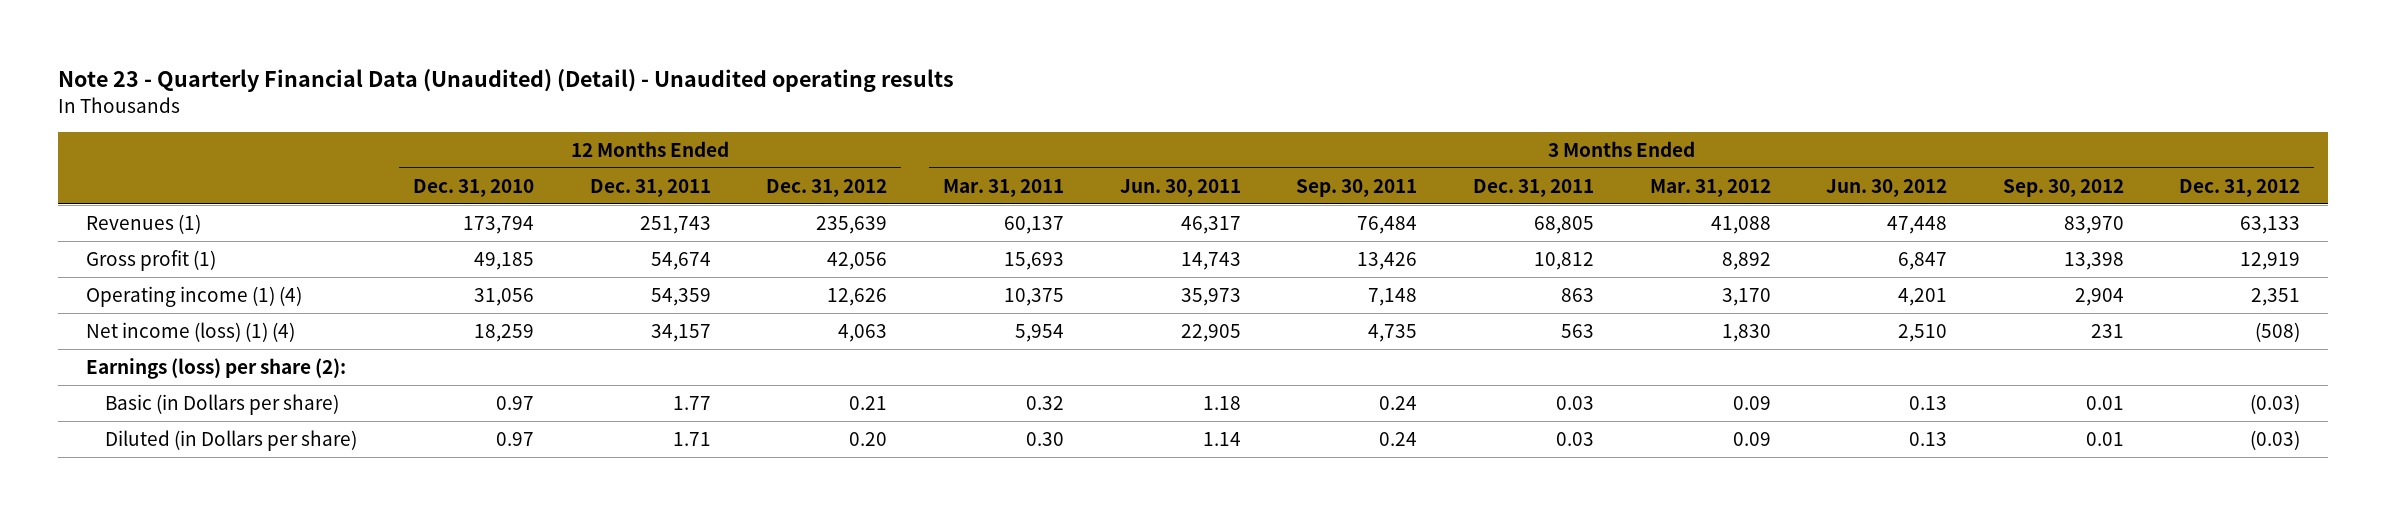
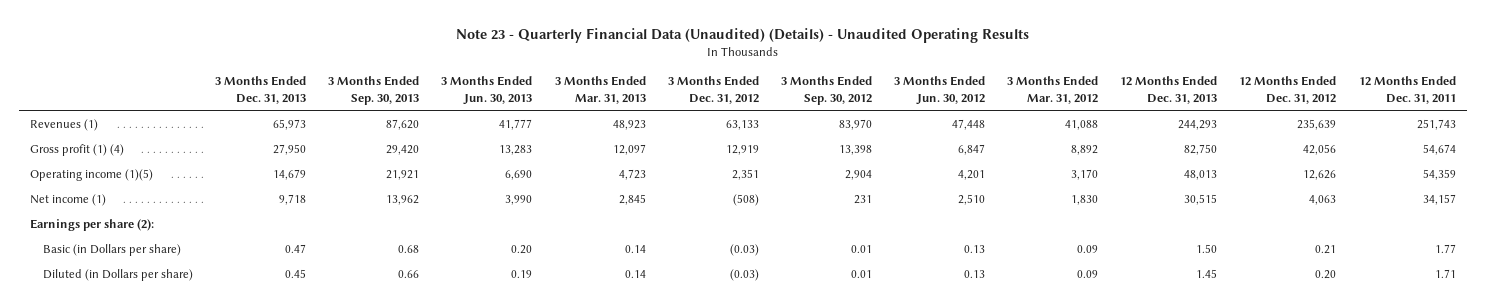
- Note 23 - Quarterly Financial Data (Unaudited) (Detail) - Unaudited operating results
+ Note 23 - Quarterly Financial Data (Unaudited) (Details) - Unaudited Operating Results
- | 12 Months Ended Dec. 31, 2010 | 12 Months Ended Dec. 31, 2011 | 12 Months Ended Dec. 31, 2012 | 3 Months Ended Mar. 31, 2011 | 3 Months Ended Jun. 30, 2011 | 3 Months Ended Sep. 30, 2011 | 3 Months Ended Dec. 31, 2011 | 3 Months Ended Mar. 31, 2012 | 3 Months Ended Jun. 30, 2012 | 3 Months Ended Sep. 30, 2012 | 3 Months Ended Dec. 31, 2012
+ | 3 Months Ended Dec. 31, 2013 | 3 Months Ended Sep. 30, 2013 | 3 Months Ended Jun. 30, 2013 | 3 Months Ended Mar. 31, 2013 | 3 Months Ended Dec. 31, 2012 | 3 Months Ended Sep. 30, 2012 | 3 Months Ended Jun. 30, 2012 | 3 Months Ended Mar. 31, 2012 | 12 Months Ended Dec. 31, 2013 | 12 Months Ended Dec. 31, 2012 | 12 Months Ended Dec. 31, 2011
- Gross profit (1) | 49,185 | 54,674 | 42,056 | 15,693 | 14,743 | 13,426 | 10,812 | 8,892 | 6,847 | 13,398 | 12,919
- Operating income (1) (4) | 31,056 | 54,359 | 12,626 | 10,375 | 35,973 | 7,148 | 863 | 3,170 | 4,201 | 2,904 | 2,351
- Net income (loss) (1) (4) | 18,259 | 34,157 | 4,063 | 5,954 | 22,905 | 4,735 | 563 | 1,830 | 2,510 | 231 | (508)
- Earnings (loss) per share (2):
+ Gross profit (1) (4) | 27,950 | 29,420 | 13,283 | 12,097 | 12,919 | 13,398 | 6,847 | 8,892 | 82,750 | 42,056 | 54,674
+ Operating income (1)(5) | 14,679 | 21,921 | 6,690 | 4,723 | 2,351 | 2,904 | 4,201 | 3,170 | 48,013 | 12,626 | 54,359
+ Net income (1) | 9,718 | 13,962 | 3,990 | 2,845 | (508) | 231 | 2,510 | 1,830 | 30,515 | 4,063 | 34,157
+ Earnings per share (2):

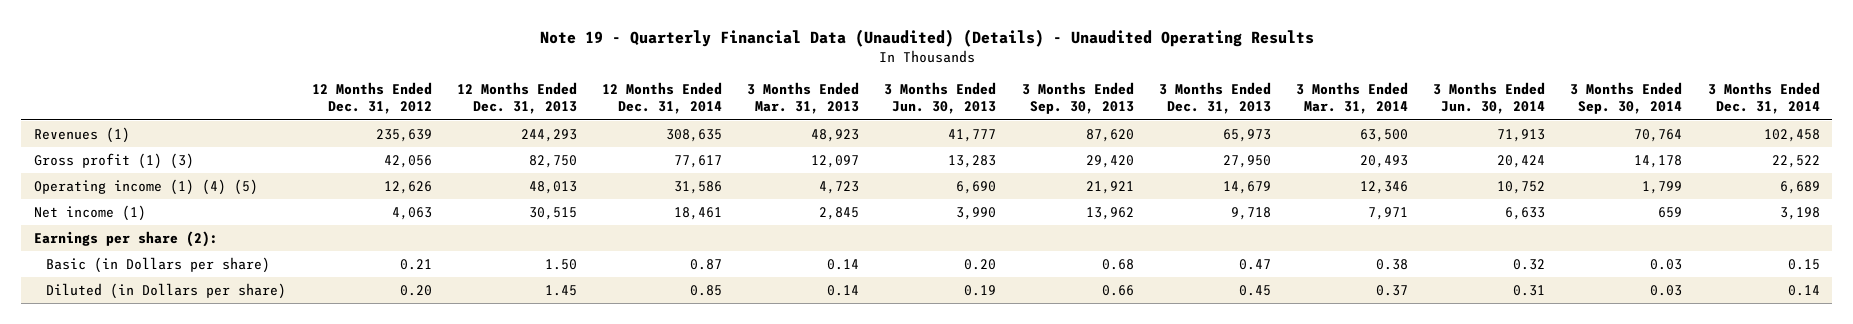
- Note 23 - Quarterly Financial Data (Unaudited) (Details) - Unaudited Operating Results
+ Note 19 - Quarterly Financial Data (Unaudited) (Details) - Unaudited Operating Results
- | 3 Months Ended Dec. 31, 2013 | 3 Months Ended Sep. 30, 2013 | 3 Months Ended Jun. 30, 2013 | 3 Months Ended Mar. 31, 2013 | 3 Months Ended Dec. 31, 2012 | 3 Months Ended Sep. 30, 2012 | 3 Months Ended Jun. 30, 2012 | 3 Months Ended Mar. 31, 2012 | 12 Months Ended Dec. 31, 2013 | 12 Months Ended Dec. 31, 2012 | 12 Months Ended Dec. 31, 2011
+ | 12 Months Ended Dec. 31, 2012 | 12 Months Ended Dec. 31, 2013 | 12 Months Ended Dec. 31, 2014 | 3 Months Ended Mar. 31, 2013 | 3 Months Ended Jun. 30, 2013 | 3 Months Ended Sep. 30, 2013 | 3 Months Ended Dec. 31, 2013 | 3 Months Ended Mar. 31, 2014 | 3 Months Ended Jun. 30, 2014 | 3 Months Ended Sep. 30, 2014 | 3 Months Ended Dec. 31, 2014
- Gross profit (1) (4) | 27,950 | 29,420 | 13,283 | 12,097 | 12,919 | 13,398 | 6,847 | 8,892 | 82,750 | 42,056 | 54,674
- Operating income (1)(5) | 14,679 | 21,921 | 6,690 | 4,723 | 2,351 | 2,904 | 4,201 | 3,170 | 48,013 | 12,626 | 54,359
+ Gross profit (1) (3) | 42,056 | 82,750 | 77,617 | 12,097 | 13,283 | 29,420 | 27,950 | 20,493 | 20,424 | 14,178 | 22,522
+ Operating income (1) (4) (5) | 12,626 | 48,013 | 31,586 | 4,723 | 6,690 | 21,921 | 14,679 | 12,346 | 10,752 | 1,799 | 6,689

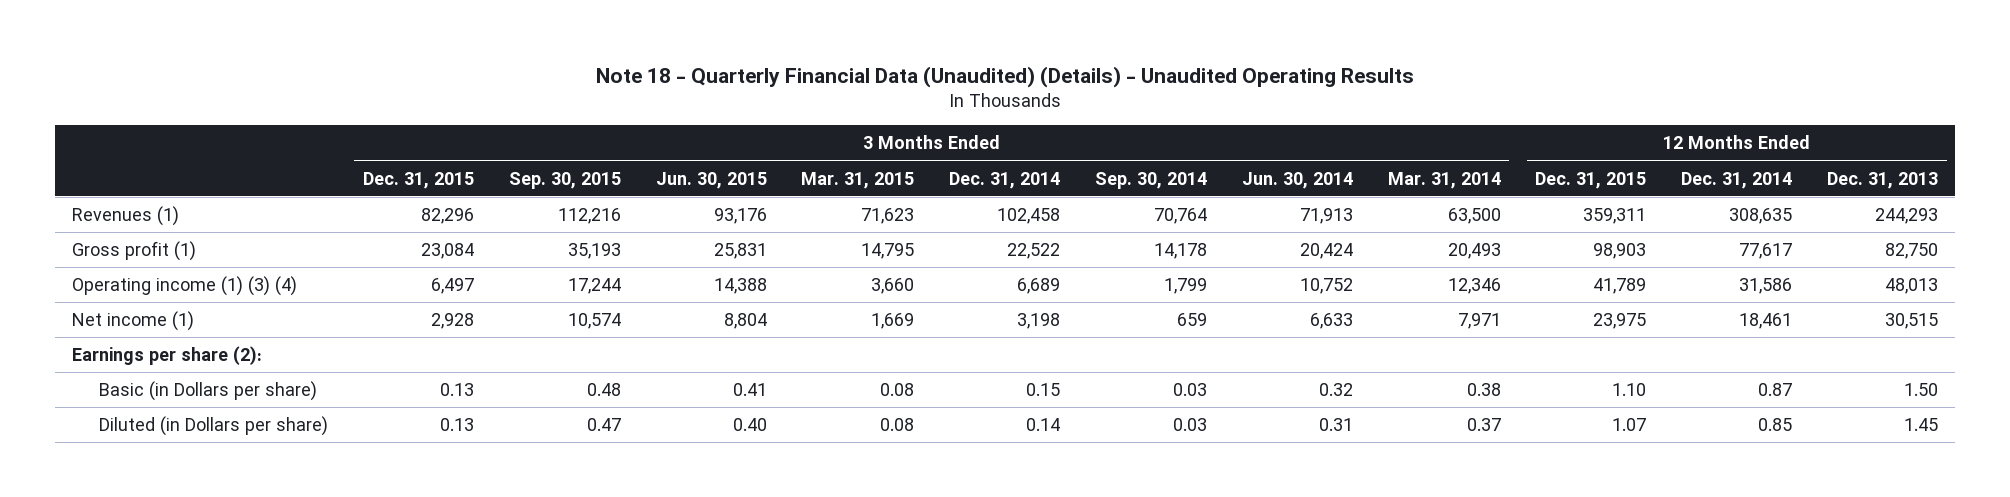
- Note 19 - Quarterly Financial Data (Unaudited) (Details) - Unaudited Operating Results
+ Note 18 - Quarterly Financial Data (Unaudited) (Details) - Unaudited Operating Results
- | 12 Months Ended Dec. 31, 2012 | 12 Months Ended Dec. 31, 2013 | 12 Months Ended Dec. 31, 2014 | 3 Months Ended Mar. 31, 2013 | 3 Months Ended Jun. 30, 2013 | 3 Months Ended Sep. 30, 2013 | 3 Months Ended Dec. 31, 2013 | 3 Months Ended Mar. 31, 2014 | 3 Months Ended Jun. 30, 2014 | 3 Months Ended Sep. 30, 2014 | 3 Months Ended Dec. 31, 2014
+ | 3 Months Ended Dec. 31, 2015 | 3 Months Ended Sep. 30, 2015 | 3 Months Ended Jun. 30, 2015 | 3 Months Ended Mar. 31, 2015 | 3 Months Ended Dec. 31, 2014 | 3 Months Ended Sep. 30, 2014 | 3 Months Ended Jun. 30, 2014 | 3 Months Ended Mar. 31, 2014 | 12 Months Ended Dec. 31, 2015 | 12 Months Ended Dec. 31, 2014 | 12 Months Ended Dec. 31, 2013
- Gross profit (1) (3) | 42,056 | 82,750 | 77,617 | 12,097 | 13,283 | 29,420 | 27,950 | 20,493 | 20,424 | 14,178 | 22,522
- Operating income (1) (4) (5) | 12,626 | 48,013 | 31,586 | 4,723 | 6,690 | 21,921 | 14,679 | 12,346 | 10,752 | 1,799 | 6,689
+ Gross profit (1) | 23,084 | 35,193 | 25,831 | 14,795 | 22,522 | 14,178 | 20,424 | 20,493 | 98,903 | 77,617 | 82,750
+ Operating income (1) (3) (4) | 6,497 | 17,244 | 14,388 | 3,660 | 6,689 | 1,799 | 10,752 | 12,346 | 41,789 | 31,586 | 48,013

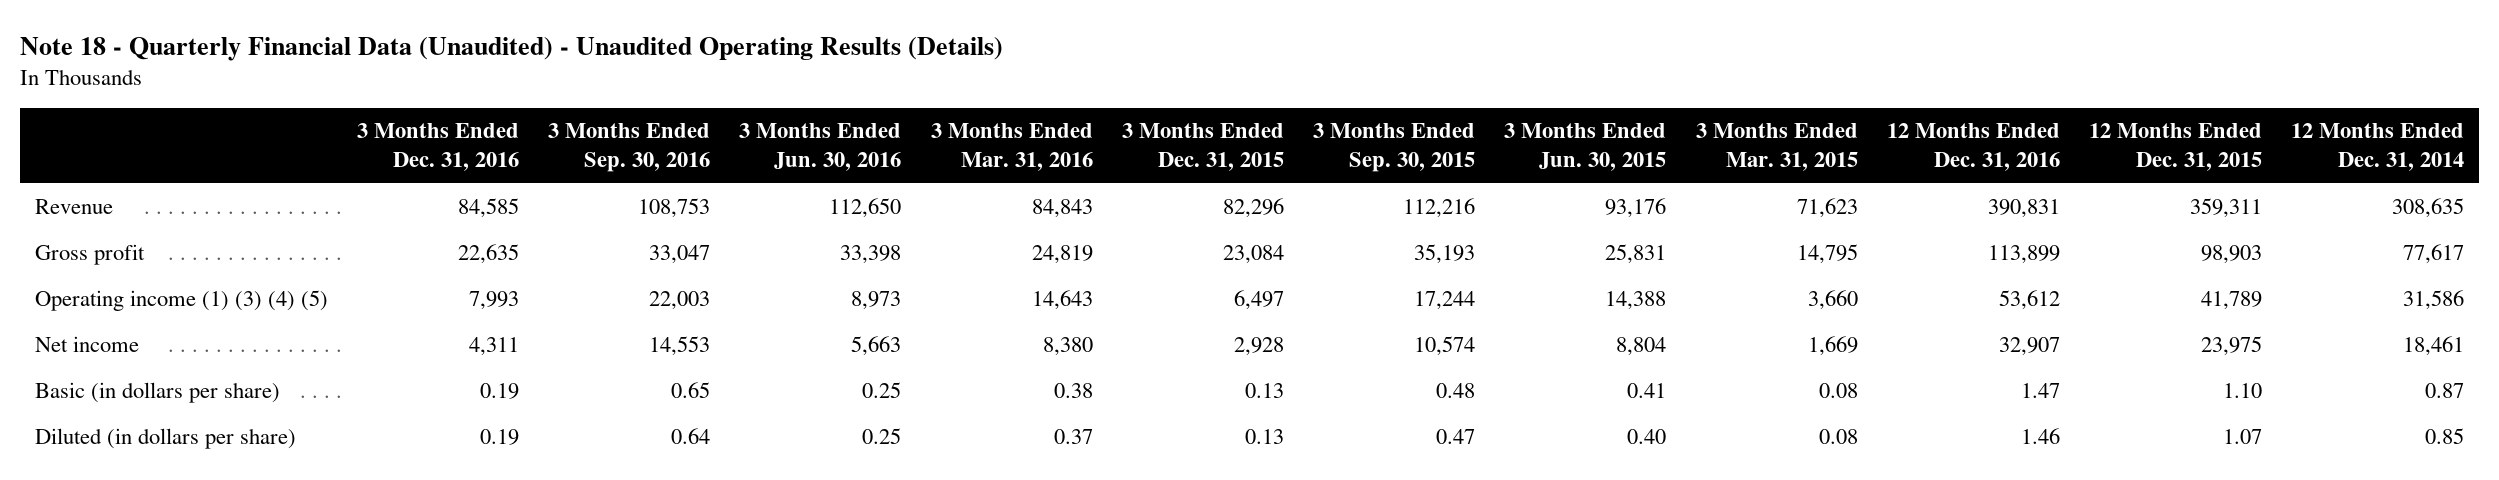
- Note 18 - Quarterly Financial Data (Unaudited) (Details) - Unaudited Operating Results
+ Note 18 - Quarterly Financial Data (Unaudited) - Unaudited Operating Results (Details)
- | 3 Months Ended Dec. 31, 2015 | 3 Months Ended Sep. 30, 2015 | 3 Months Ended Jun. 30, 2015 | 3 Months Ended Mar. 31, 2015 | 3 Months Ended Dec. 31, 2014 | 3 Months Ended Sep. 30, 2014 | 3 Months Ended Jun. 30, 2014 | 3 Months Ended Mar. 31, 2014 | 12 Months Ended Dec. 31, 2015 | 12 Months Ended Dec. 31, 2014 | 12 Months Ended Dec. 31, 2013
+ | 3 Months Ended Dec. 31, 2016 | 3 Months Ended Sep. 30, 2016 | 3 Months Ended Jun. 30, 2016 | 3 Months Ended Mar. 31, 2016 | 3 Months Ended Dec. 31, 2015 | 3 Months Ended Sep. 30, 2015 | 3 Months Ended Jun. 30, 2015 | 3 Months Ended Mar. 31, 2015 | 12 Months Ended Dec. 31, 2016 | 12 Months Ended Dec. 31, 2015 | 12 Months Ended Dec. 31, 2014
- Revenues (1) | 82,296 | 112,216 | 93,176 | 71,623 | 102,458 | 70,764 | 71,913 | 63,500 | 359,311 | 308,635 | 244,293
- Gross profit (1) | 23,084 | 35,193 | 25,831 | 14,795 | 22,522 | 14,178 | 20,424 | 20,493 | 98,903 | 77,617 | 82,750
- Operating income (1) (3) (4) | 6,497 | 17,244 | 14,388 | 3,660 | 6,689 | 1,799 | 10,752 | 12,346 | 41,789 | 31,586 | 48,013
- Net income (1) | 2,928 | 10,574 | 8,804 | 1,669 | 3,198 | 659 | 6,633 | 7,971 | 23,975 | 18,461 | 30,515
- Earnings per share (2):
- Basic (in Dollars per share) | 0.13 | 0.48 | 0.41 | 0.08 | 0.15 | 0.03 | 0.32 | 0.38 | 1.10 | 0.87 | 1.50
- Diluted (in Dollars per share) | 0.13 | 0.47 | 0.40 | 0.08 | 0.14 | 0.03 | 0.31 | 0.37 | 1.07 | 0.85 | 1.45
+ Revenue | 84,585 | 108,753 | 112,650 | 84,843 | 82,296 | 112,216 | 93,176 | 71,623 | 390,831 | 359,311 | 308,635
+ Gross profit | 22,635 | 33,047 | 33,398 | 24,819 | 23,084 | 35,193 | 25,831 | 14,795 | 113,899 | 98,903 | 77,617
+ Operating income (1) (3) (4) (5) | 7,993 | 22,003 | 8,973 | 14,643 | 6,497 | 17,244 | 14,388 | 3,660 | 53,612 | 41,789 | 31,586
+ Net income | 4,311 | 14,553 | 5,663 | 8,380 | 2,928 | 10,574 | 8,804 | 1,669 | 32,907 | 23,975 | 18,461
+ Basic (in dollars per share) | 0.19 | 0.65 | 0.25 | 0.38 | 0.13 | 0.48 | 0.41 | 0.08 | 1.47 | 1.10 | 0.87
+ Diluted (in dollars per share) | 0.19 | 0.64 | 0.25 | 0.37 | 0.13 | 0.47 | 0.40 | 0.08 | 1.46 | 1.07 | 0.85

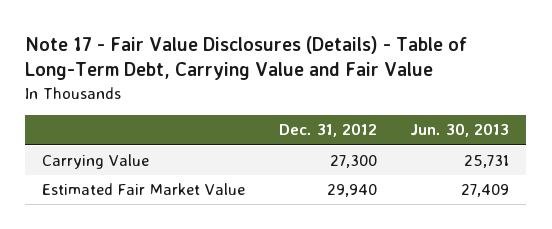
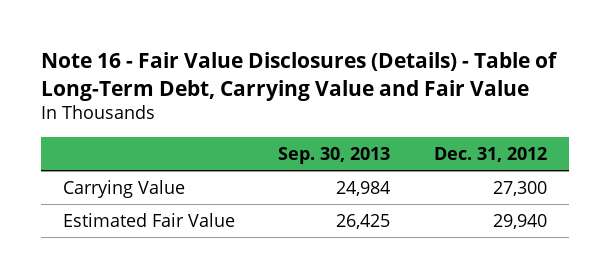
- Note 17 - Fair Value Disclosures (Details) - Table of Long-Term Debt, Carrying Value and Fair Value
+ Note 16 - Fair Value Disclosures (Details) - Table of Long-Term Debt, Carrying Value and Fair Value
- | Dec. 31, 2012 | Jun. 30, 2013
+ | Sep. 30, 2013 | Dec. 31, 2012
- Estimated Fair Market Value | 29,940 | 27,409
+ Estimated Fair Value | 26,425 | 29,940

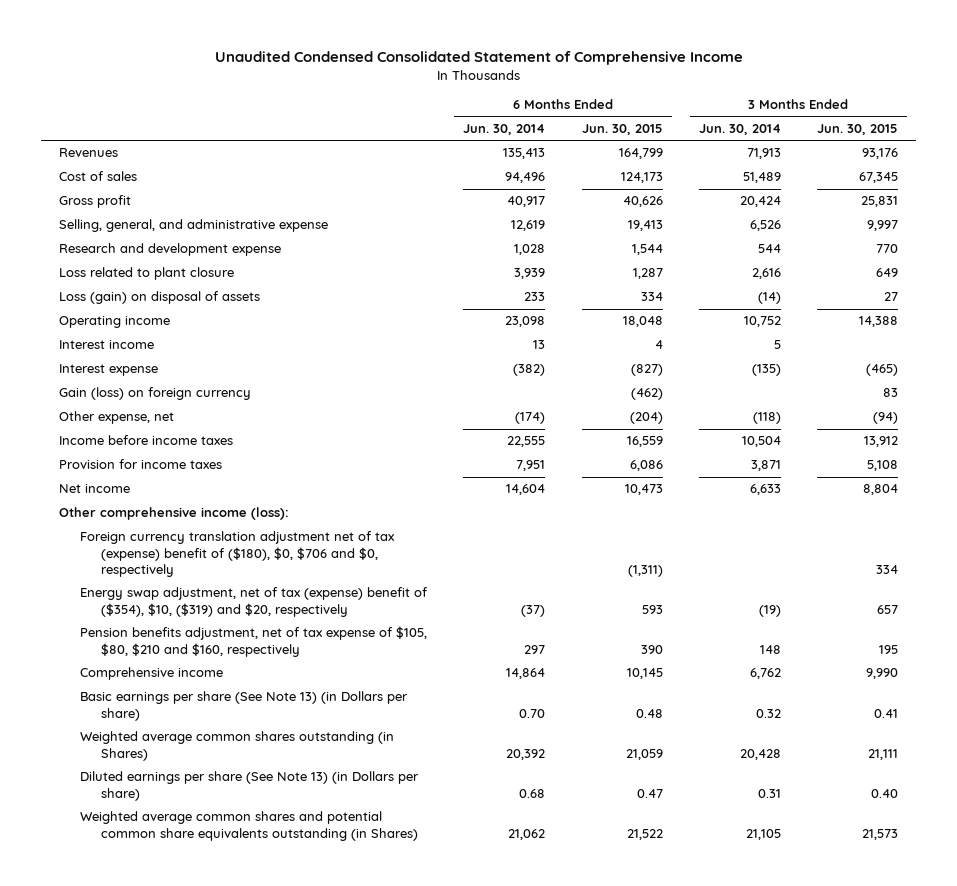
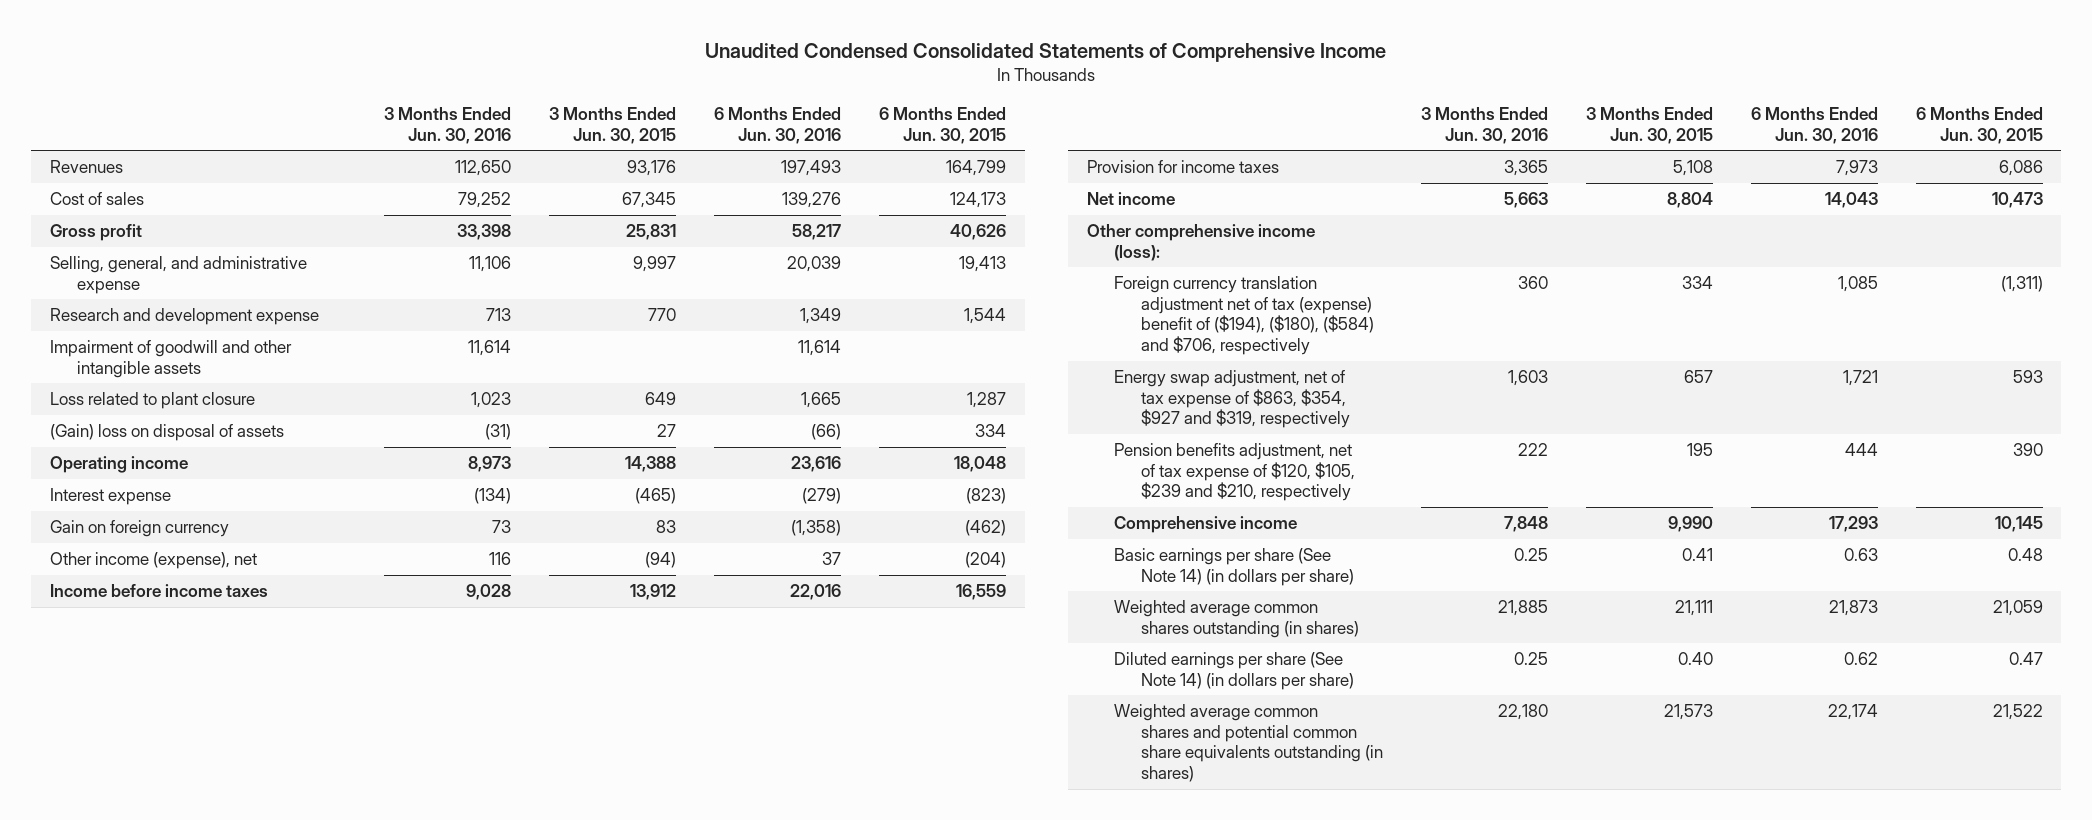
- Unaudited Condensed Consolidated Statement of Comprehensive Income
+ Unaudited Condensed Consolidated Statements of Comprehensive Income
- | 6 Months Ended Jun. 30, 2014 | 6 Months Ended Jun. 30, 2015 | 3 Months Ended Jun. 30, 2014 | 3 Months Ended Jun. 30, 2015
+ | 3 Months Ended Jun. 30, 2016 | 3 Months Ended Jun. 30, 2015 | 6 Months Ended Jun. 30, 2016 | 6 Months Ended Jun. 30, 2015
+ Impairment of goodwill and other intangible assets | 11,614 | | 11,614 |
- Loss (gain) on disposal of assets | 233 | 334 | (14) | 27
+ (Gain) loss on disposal of assets | (31) | 27 | (66) | 334
- Interest income | 13 | 4 | 5 |
- Interest expense | (382) | (827) | (135) | (465)
- Gain (loss) on foreign currency | | (462) | | 83
- Other expense, net | (174) | (204) | (118) | (94)
+ Interest expense | (134) | (465) | (279) | (823)
+ Gain on foreign currency | 73 | 83 | (1,358) | (462)
+ Other income (expense), net | 116 | (94) | 37 | (204)
- Foreign currency translation adjustment net of tax (expense) benefit of ($180), $0, $706 and $0, respectively | | (1,311) | | 334
- Energy swap adjustment, net of tax (expense) benefit of ($354), $10, ($319) and $20, respectively | (37) | 593 | (19) | 657
- Pension benefits adjustment, net of tax expense of $105, $80, $210 and $160, respectively | 297 | 390 | 148 | 195
+ Foreign currency translation adjustment net of tax (expense) benefit of ($194), ($180), ($584) and $706, respectively | 360 | 334 | 1,085 | (1,311)
+ Energy swap adjustment, net of tax expense of $863, $354, $927 and $319, respectively | 1,603 | 657 | 1,721 | 593
+ Pension benefits adjustment, net of tax expense of $120, $105, $239 and $210, respectively | 222 | 195 | 444 | 390
- Basic earnings per share (See Note 13) (in Dollars per share) | 0.70 | 0.48 | 0.32 | 0.41
- Weighted average common shares outstanding (in Shares) | 20,392 | 21,059 | 20,428 | 21,111
- Diluted earnings per share (See Note 13) (in Dollars per share) | 0.68 | 0.47 | 0.31 | 0.40
- Weighted average common shares and potential common share equivalents outstanding (in Shares) | 21,062 | 21,522 | 21,105 | 21,573
+ Basic earnings per share (See Note 14) (in dollars per share) | 0.25 | 0.41 | 0.63 | 0.48
+ Weighted average common shares outstanding (in shares) | 21,885 | 21,111 | 21,873 | 21,059
+ Diluted earnings per share (See Note 14) (in dollars per share) | 0.25 | 0.40 | 0.62 | 0.47
+ Weighted average common shares and potential common share equivalents outstanding (in shares) | 22,180 | 21,573 | 22,174 | 21,522

